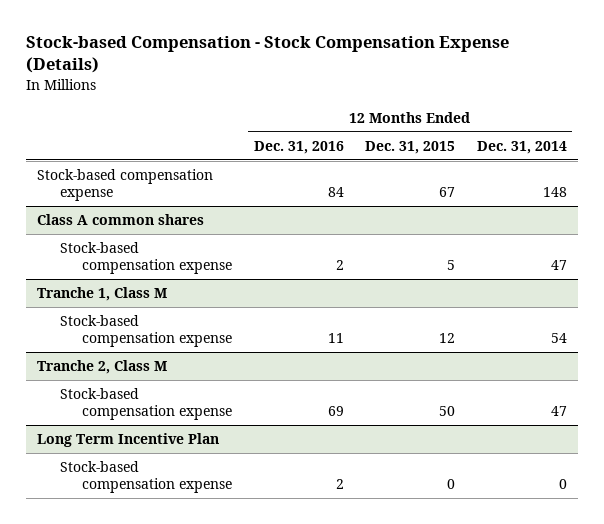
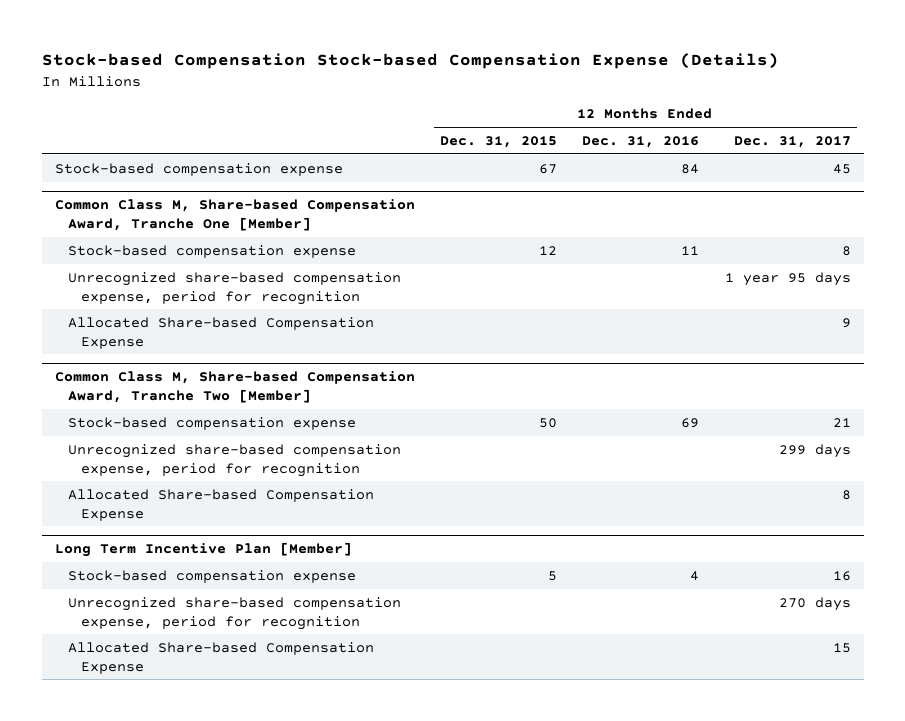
- Stock-based Compensation - Stock Compensation Expense (Details)
+ Stock-based Compensation Stock-based Compensation Expense (Details)
- | 12 Months Ended Dec. 31, 2016 | 12 Months Ended Dec. 31, 2015 | 12 Months Ended Dec. 31, 2014
+ | 12 Months Ended Dec. 31, 2015 | 12 Months Ended Dec. 31, 2016 | 12 Months Ended Dec. 31, 2017
- Class A common shares
- Stock-based compensation expense | 2 | 5 | 47
- Tranche 1, Class M
+ Common Class M, Share-based Compensation Award, Tranche One [Member]
- Tranche 2, Class M
+ Unrecognized share-based compensation expense, period for recognition | | | 1 year 95 days
+ Allocated Share-based Compensation Expense | | | 9
+ Common Class M, Share-based Compensation Award, Tranche Two [Member]
- Long Term Incentive Plan
- Stock-based compensation expense | 2 | 0 | 0
+ Unrecognized share-based compensation expense, period for recognition | | | 299 days
+ Allocated Share-based Compensation Expense | | | 8
+ Long Term Incentive Plan [Member]
+ Stock-based compensation expense | 5 | 4 | 16
+ Unrecognized share-based compensation expense, period for recognition | | | 270 days
+ Allocated Share-based Compensation Expense | | | 15

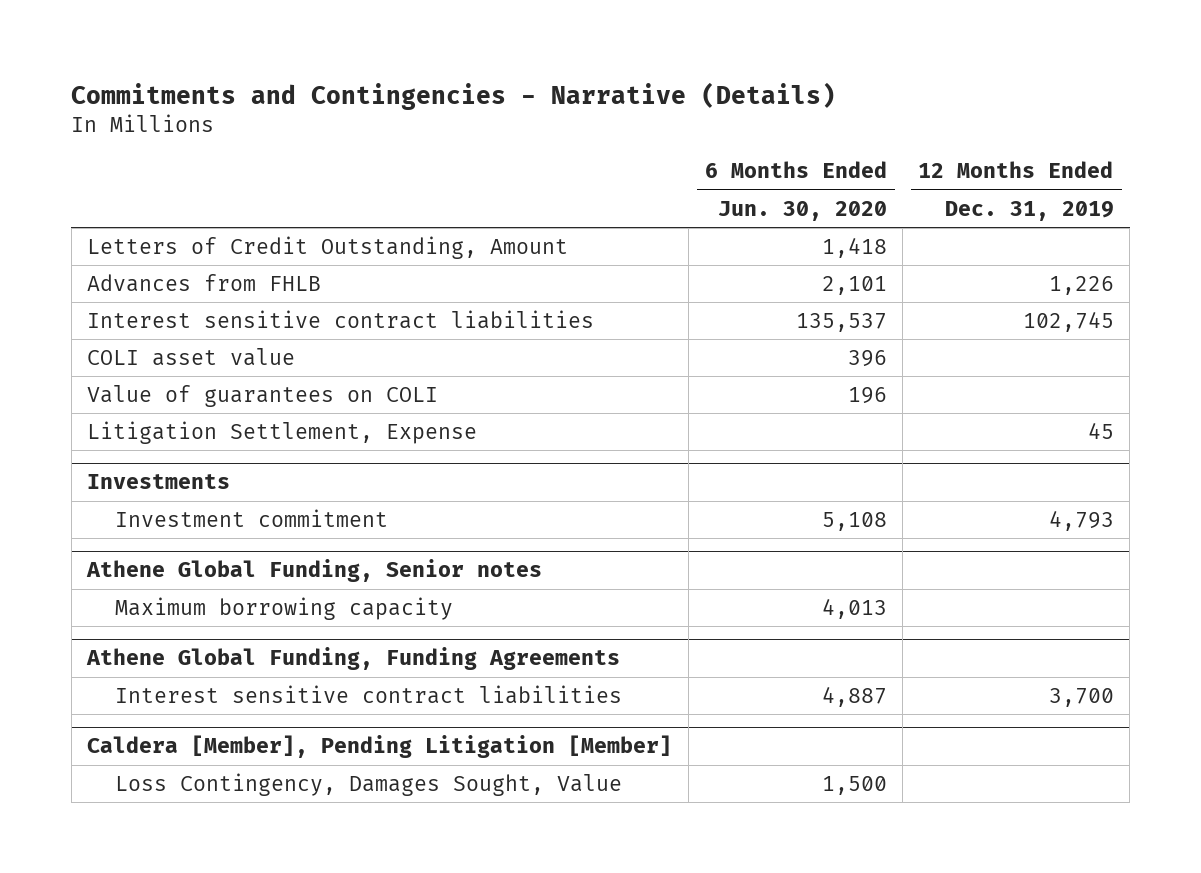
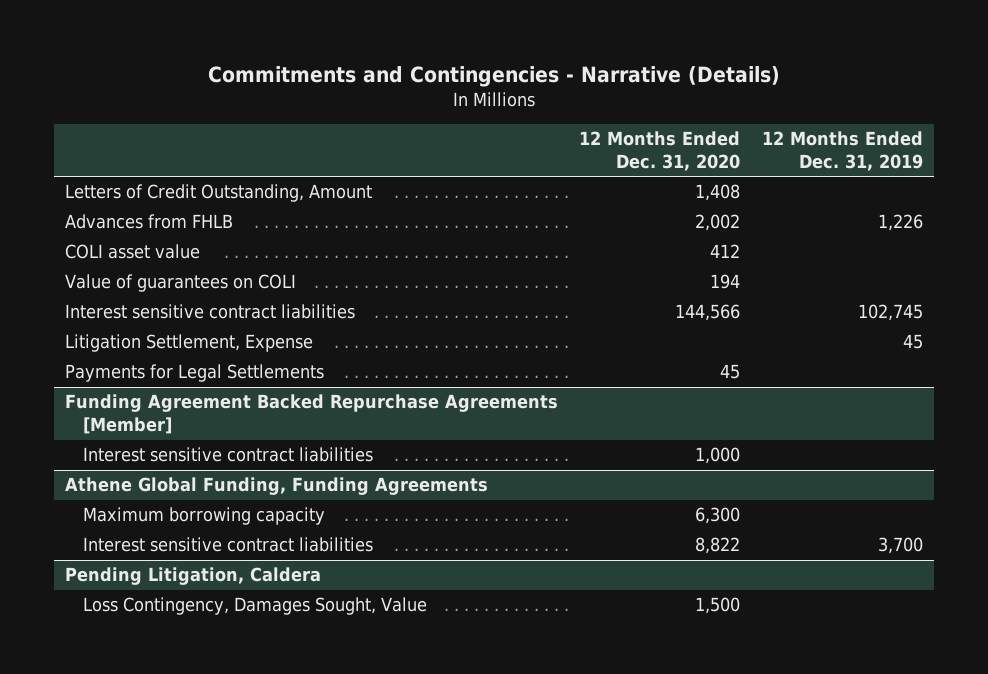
- | 6 Months Ended Jun. 30, 2020 | 12 Months Ended Dec. 31, 2019
+ | 12 Months Ended Dec. 31, 2020 | 12 Months Ended Dec. 31, 2019
moved down: Interest sensitive contract liabilities | 144,566 | 102,745
- Investments
- Investment commitment | 5,108 | 4,793
- Athene Global Funding, Senior notes
- Maximum borrowing capacity | 4,013 |
+ Payments for Legal Settlements | 45 |
+ Funding Agreement Backed Repurchase Agreements [Member]
+ Interest sensitive contract liabilities | 1,000 |
@ Athene Global Funding, Funding Agreements
+ Maximum borrowing capacity | 6,300 |
- Caldera [Member], Pending Litigation [Member]
+ Pending Litigation, Caldera

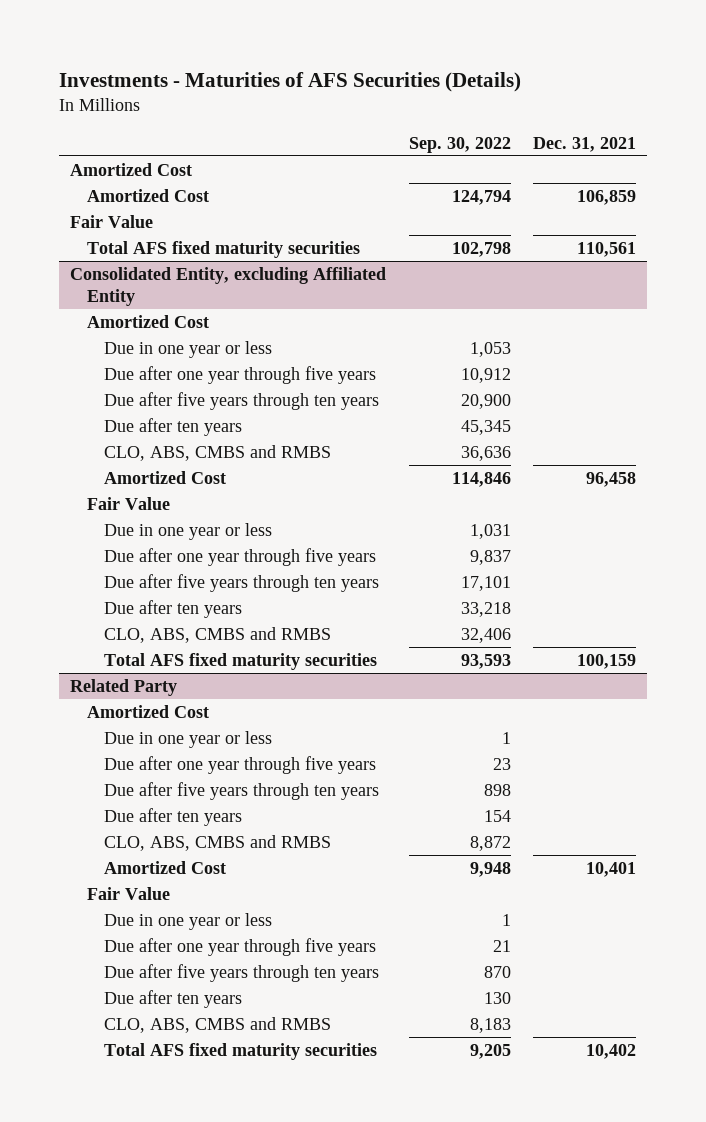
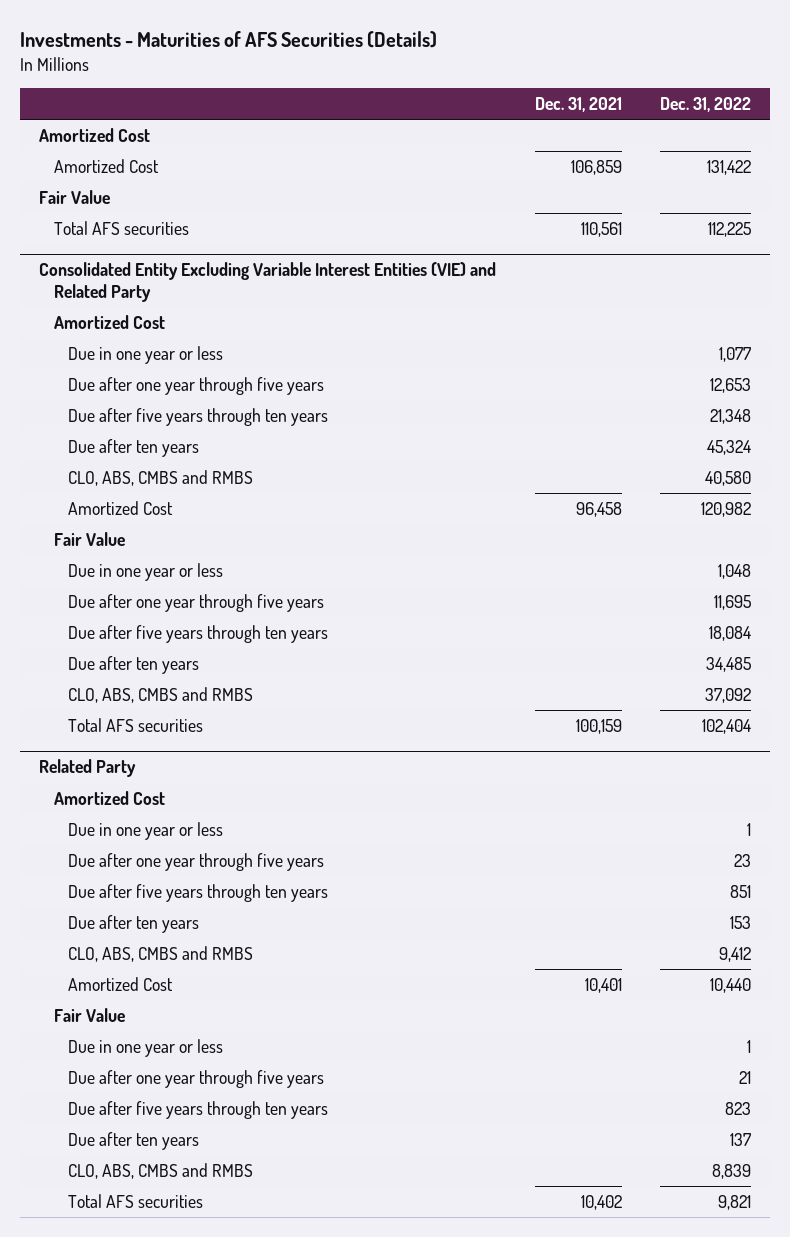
- | Sep. 30, 2022 | Dec. 31, 2021
+ | Dec. 31, 2021 | Dec. 31, 2022
- Total AFS fixed maturity securities | 102,798 | 110,561
- Consolidated Entity, excluding Affiliated Entity
+ Total AFS securities | 110,561 | 112,225
+ Consolidated Entity Excluding Variable Interest Entities (VIE) and Related Party
- Total AFS fixed maturity securities | 93,593 | 100,159
+ Total AFS securities | 100,159 | 102,404
@ Related Party
- Total AFS fixed maturity securities | 9,205 | 10,402
+ Total AFS securities | 10,402 | 9,821

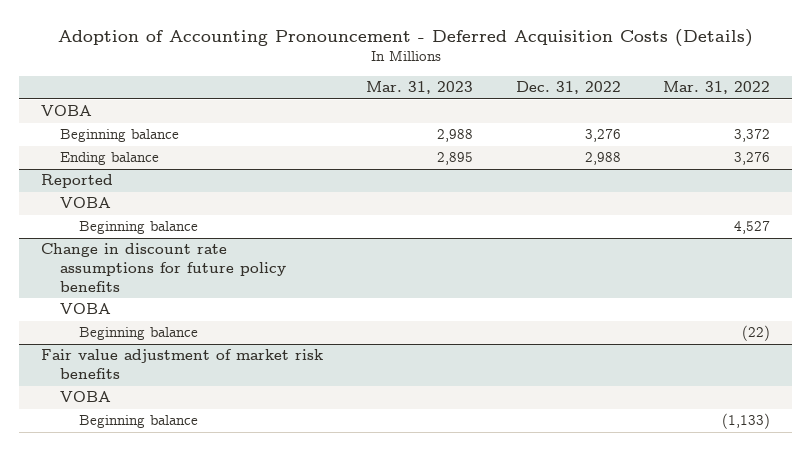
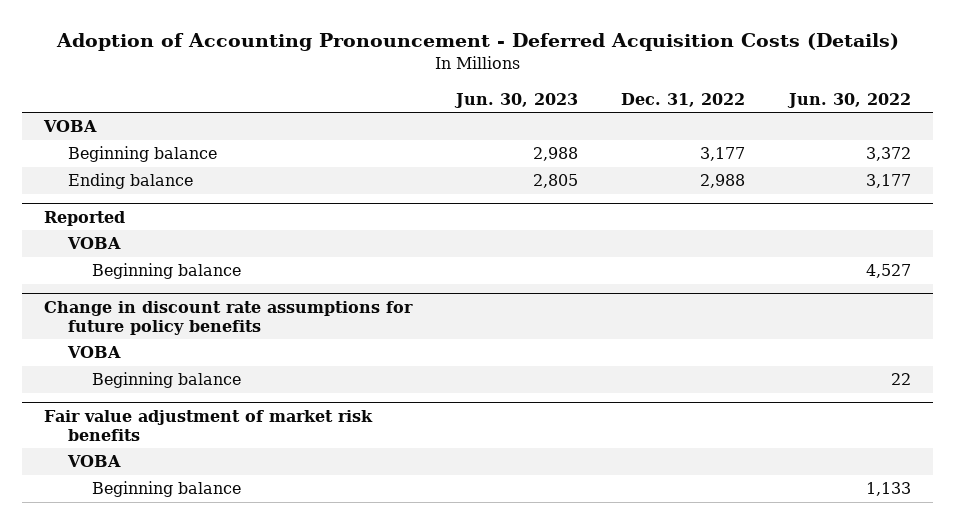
- | Mar. 31, 2023 | Dec. 31, 2022 | Mar. 31, 2022
+ | Jun. 30, 2023 | Dec. 31, 2022 | Jun. 30, 2022
- Beginning balance | 2,988 | 3,276 | 3,372
+ Beginning balance | 2,988 | 3,177 | 3,372

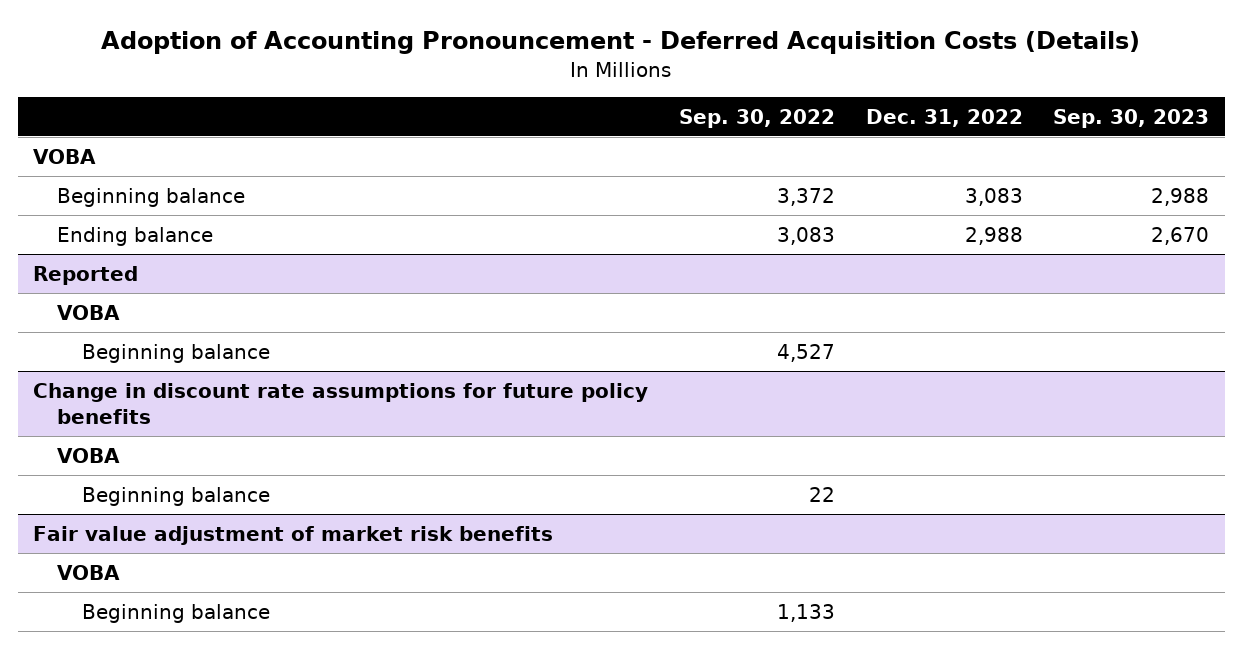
- | Jun. 30, 2023 | Dec. 31, 2022 | Jun. 30, 2022
+ | Sep. 30, 2022 | Dec. 31, 2022 | Sep. 30, 2023
- Beginning balance | 2,988 | 3,177 | 3,372
+ Beginning balance | 3,372 | 3,083 | 2,988

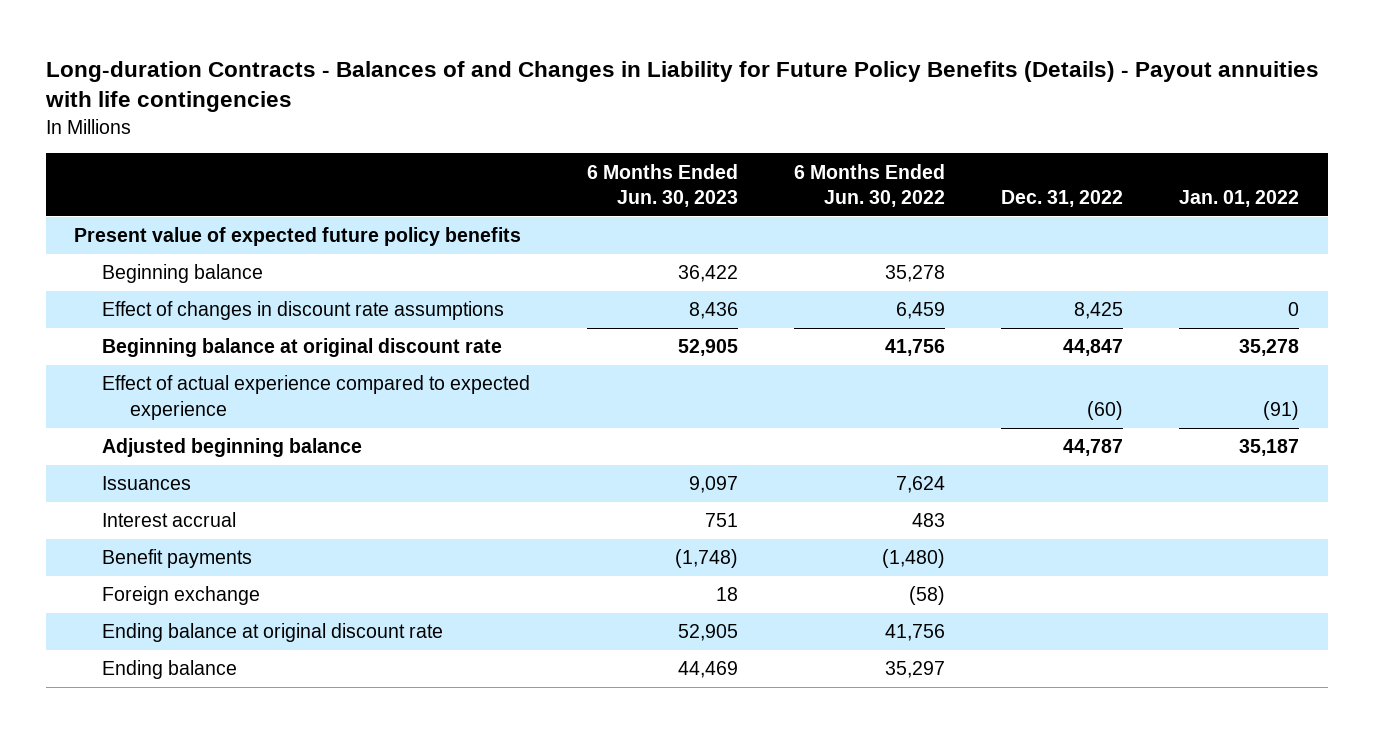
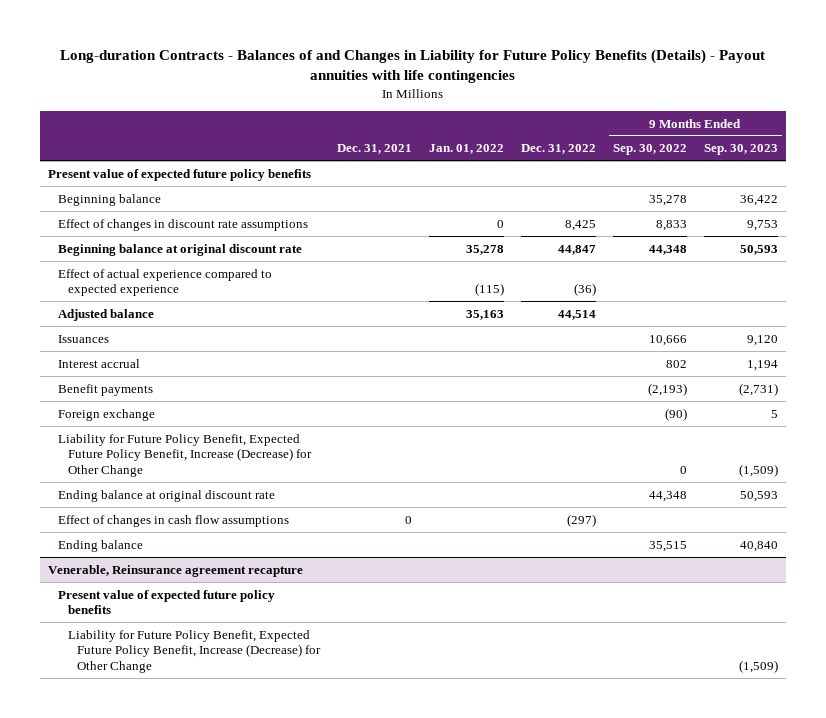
- | 6 Months Ended Jun. 30, 2023 | 6 Months Ended Jun. 30, 2022 | Dec. 31, 2022 | Jan. 01, 2022
+ | Dec. 31, 2021 | Jan. 01, 2022 | Dec. 31, 2022 | 9 Months Ended Sep. 30, 2022 | 9 Months Ended Sep. 30, 2023
- Effect of actual experience compared to expected experience | | | (60) | (91)
- Adjusted beginning balance | | | 44,787 | 35,187
+ Effect of actual experience compared to expected experience | | (115) | (36) | |
+ Adjusted balance | | 35,163 | 44,514 | |
+ Liability for Future Policy Benefit, Expected Future Policy Benefit, Increase (Decrease) for Other Change | | | | 0 | (1,509)
+ Effect of changes in cash flow assumptions | 0 | | (297) | |
+ Venerable, Reinsurance agreement recapture
+ Present value of expected future policy benefits
+ Liability for Future Policy Benefit, Expected Future Policy Benefit, Increase (Decrease) for Other Change | | | | | (1,509)

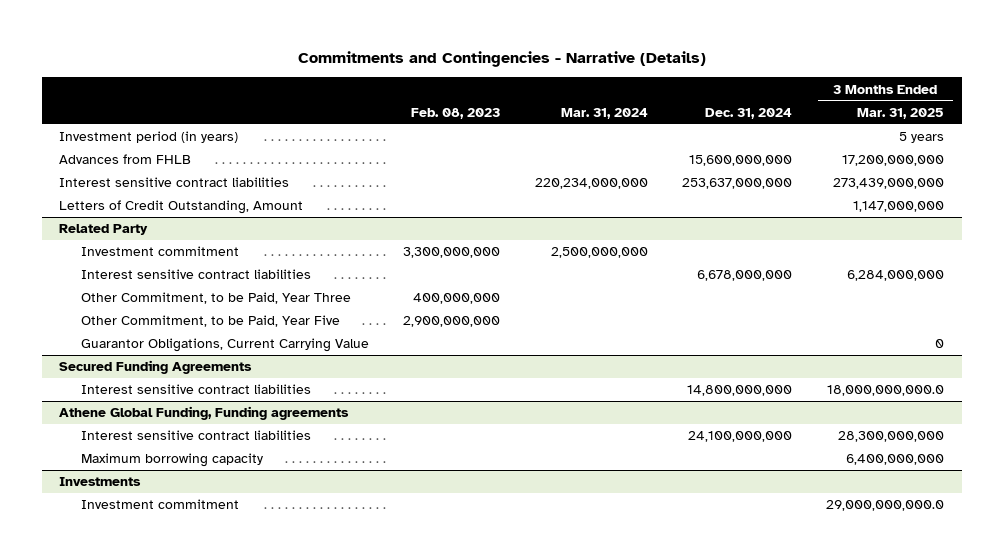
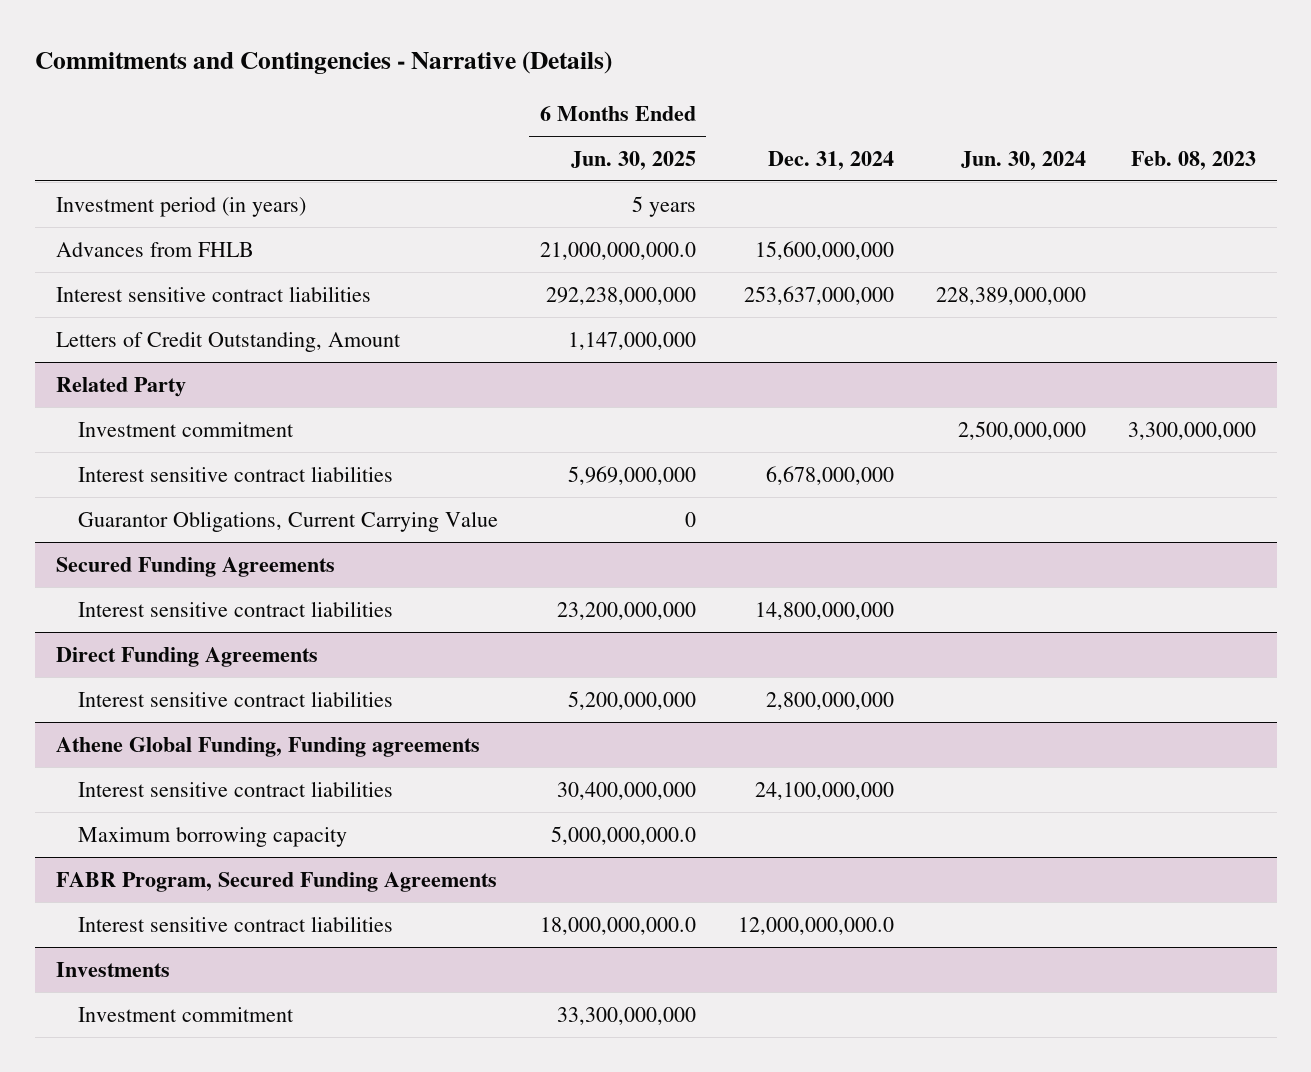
- | Feb. 08, 2023 | Mar. 31, 2024 | Dec. 31, 2024 | 3 Months Ended Mar. 31, 2025
+ | 6 Months Ended Jun. 30, 2025 | Dec. 31, 2024 | Jun. 30, 2024 | Feb. 08, 2023
@ Related Party
- Other Commitment, to be Paid, Year Three | 400,000,000 | | |
- Other Commitment, to be Paid, Year Five | 2,900,000,000 | | |
+ Direct Funding Agreements
+ Interest sensitive contract liabilities | 5,200,000,000 | 2,800,000,000 | |
+ FABR Program, Secured Funding Agreements
+ Interest sensitive contract liabilities | 18,000,000,000.0 | 12,000,000,000.0 | |

